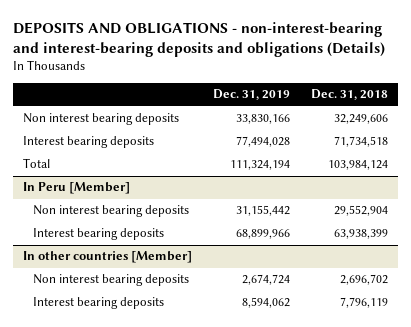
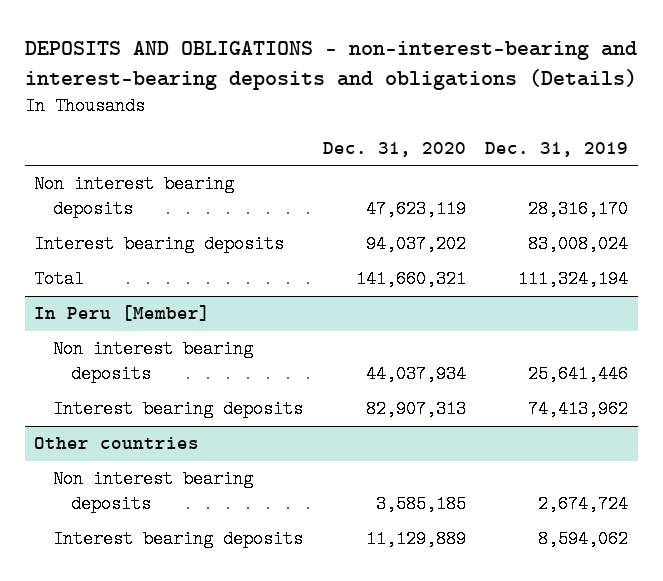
- | Dec. 31, 2019 | Dec. 31, 2018
+ | Dec. 31, 2020 | Dec. 31, 2019
- Non interest bearing deposits | 33,830,166 | 32,249,606
- Interest bearing deposits | 77,494,028 | 71,734,518
+ Non interest bearing deposits | 47,623,119 | 28,316,170
+ Interest bearing deposits | 94,037,202 | 83,008,024
@ In Peru [Member]
- Non interest bearing deposits | 31,155,442 | 29,552,904
- Interest bearing deposits | 68,899,966 | 63,938,399
- In other countries [Member]
@ In Peru [Member]
+ Non interest bearing deposits | 44,037,934 | 25,641,446
+ Interest bearing deposits | 82,907,313 | 74,413,962
+ Other countries

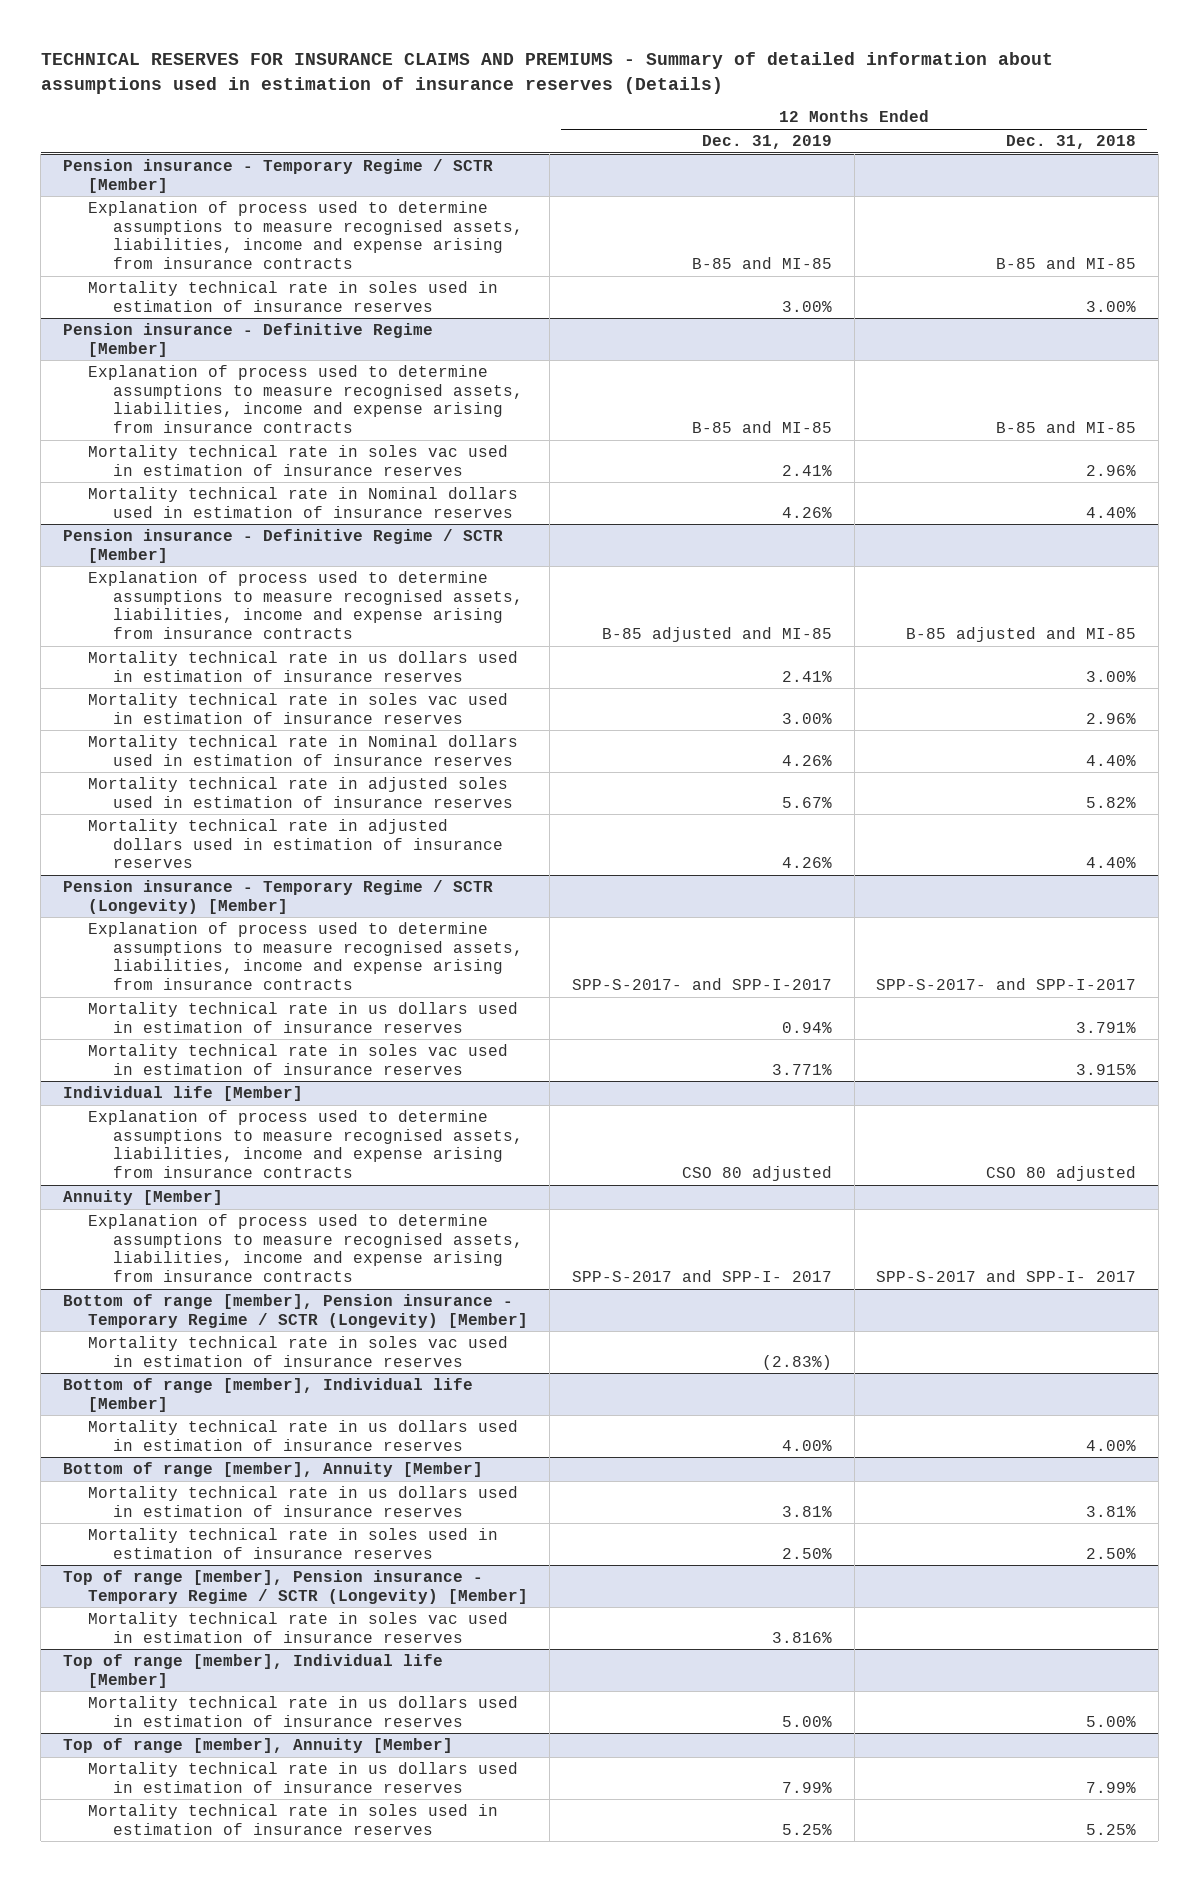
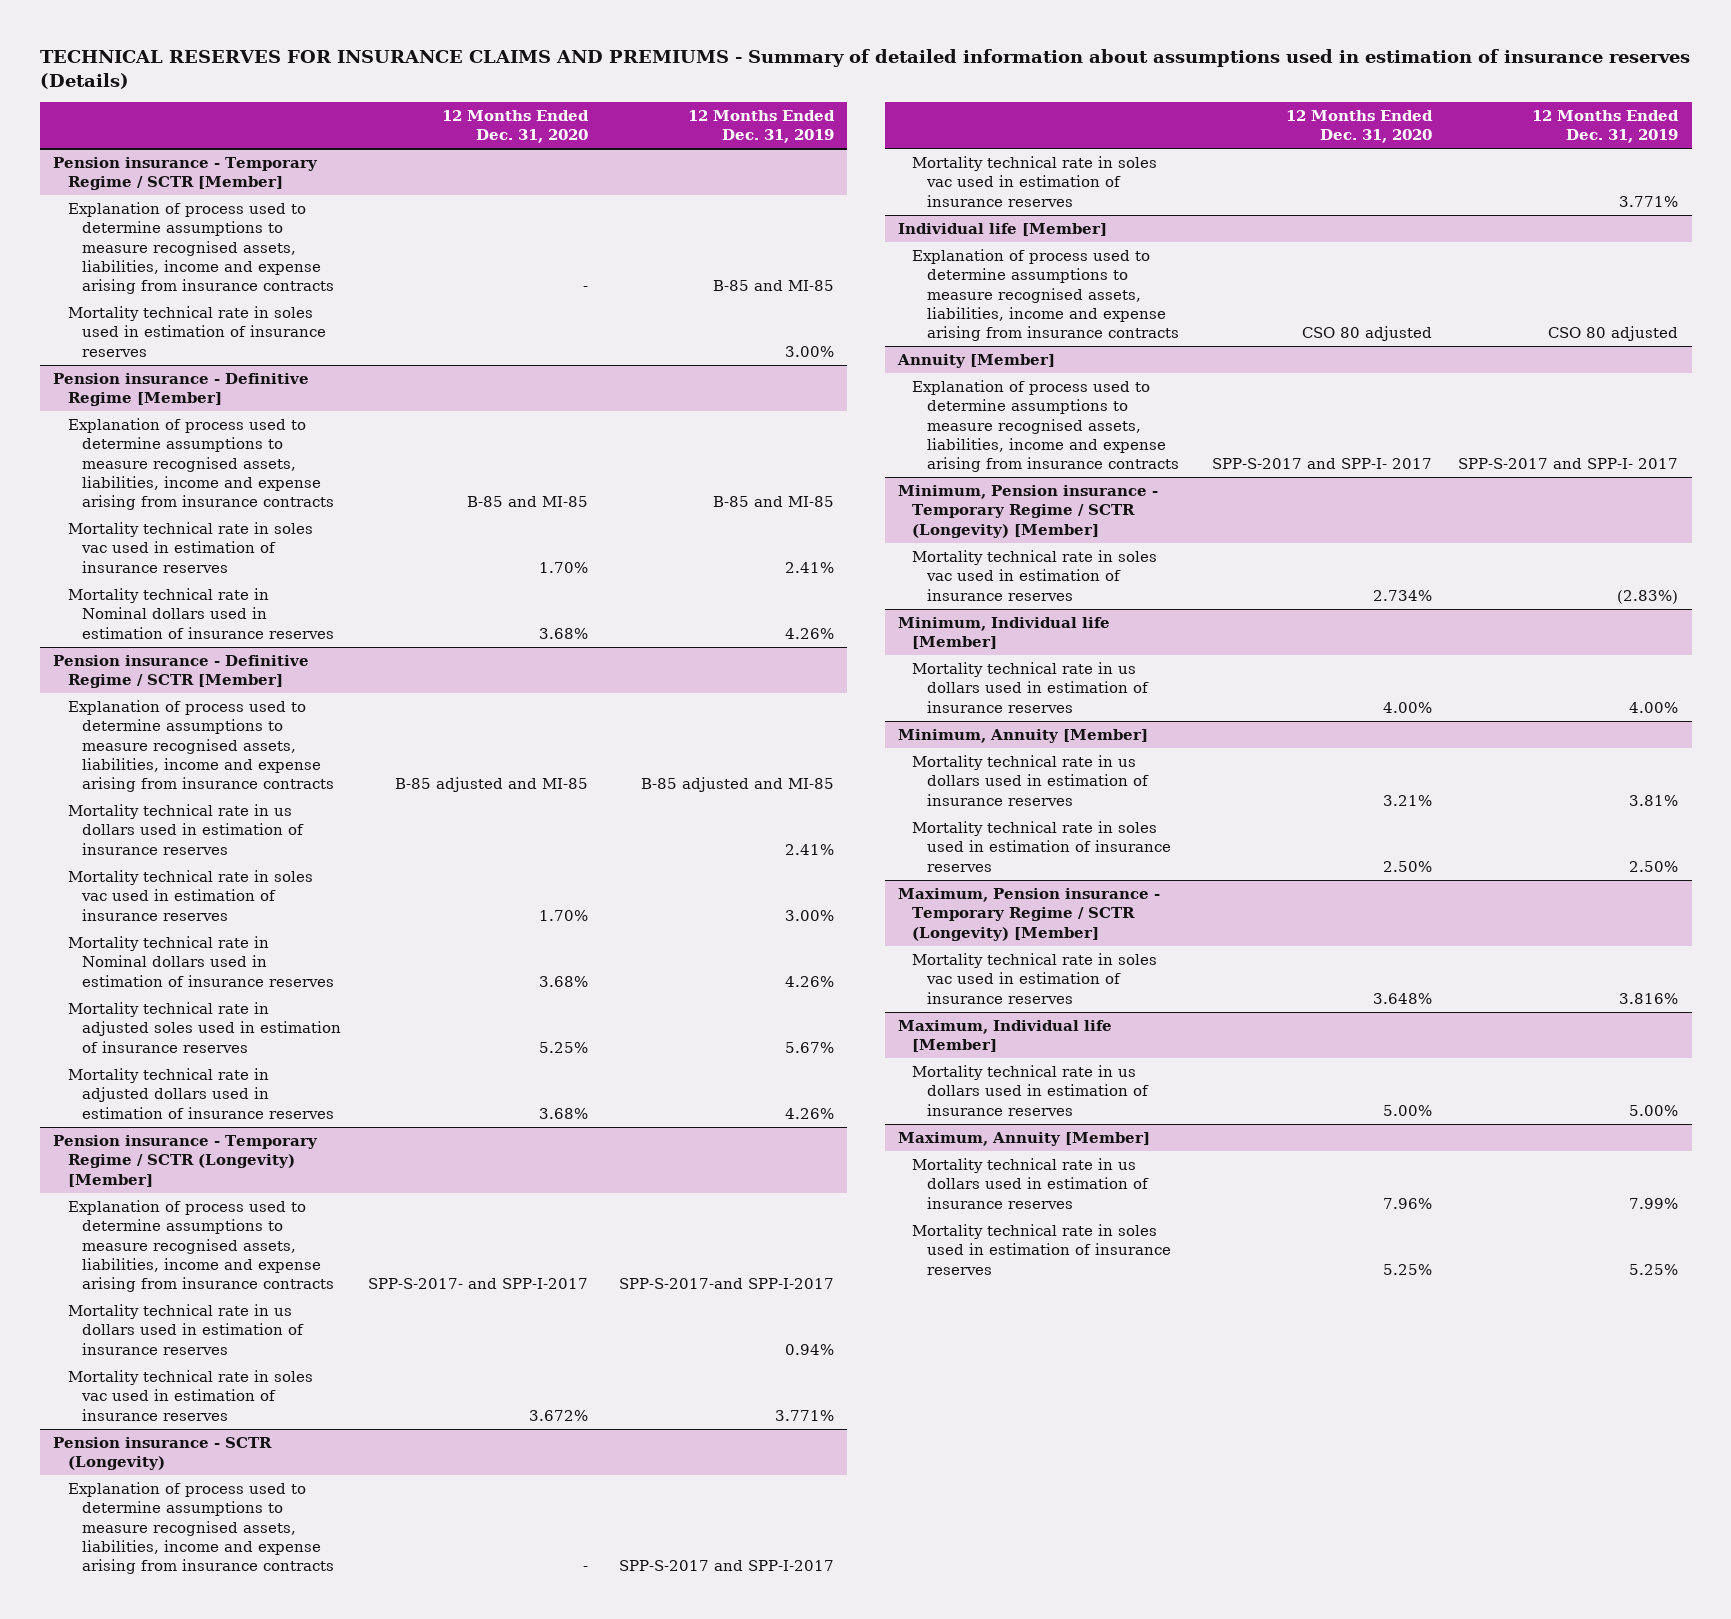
- | 12 Months Ended Dec. 31, 2019 | 12 Months Ended Dec. 31, 2018
+ | 12 Months Ended Dec. 31, 2020 | 12 Months Ended Dec. 31, 2019
@ Pension insurance - Temporary Regime / SCTR (Longevity) [Member]
- Explanation of process used to determine assumptions to measure recognised assets, liabilities, income and expense arising from insurance contracts | SPP-S-2017- and SPP-I-2017 | SPP-S-2017- and SPP-I-2017
+ Explanation of process used to determine assumptions to measure recognised assets, liabilities, income and expense arising from insurance contracts | SPP-S-2017- and SPP-I-2017 | SPP-S-2017-and SPP-I-2017
+ Pension insurance - SCTR (Longevity)
+ Explanation of process used to determine assumptions to measure recognised assets, liabilities, income and expense arising from insurance contracts | - | SPP-S-2017 and SPP-I-2017
+ Mortality technical rate in soles vac used in estimation of insurance reserves | | 3.771%
- Bottom of range [member], Pension insurance - Temporary Regime / SCTR (Longevity) [Member]
+ Minimum, Pension insurance - Temporary Regime / SCTR (Longevity) [Member]
- Bottom of range [member], Individual life [Member]
+ Minimum, Individual life [Member]
- Bottom of range [member], Annuity [Member]
+ Minimum, Annuity [Member]
- Top of range [member], Pension insurance - Temporary Regime / SCTR (Longevity) [Member]
+ Maximum, Pension insurance - Temporary Regime / SCTR (Longevity) [Member]
- Top of range [member], Individual life [Member]
+ Maximum, Individual life [Member]
- Top of range [member], Annuity [Member]
+ Maximum, Annuity [Member]

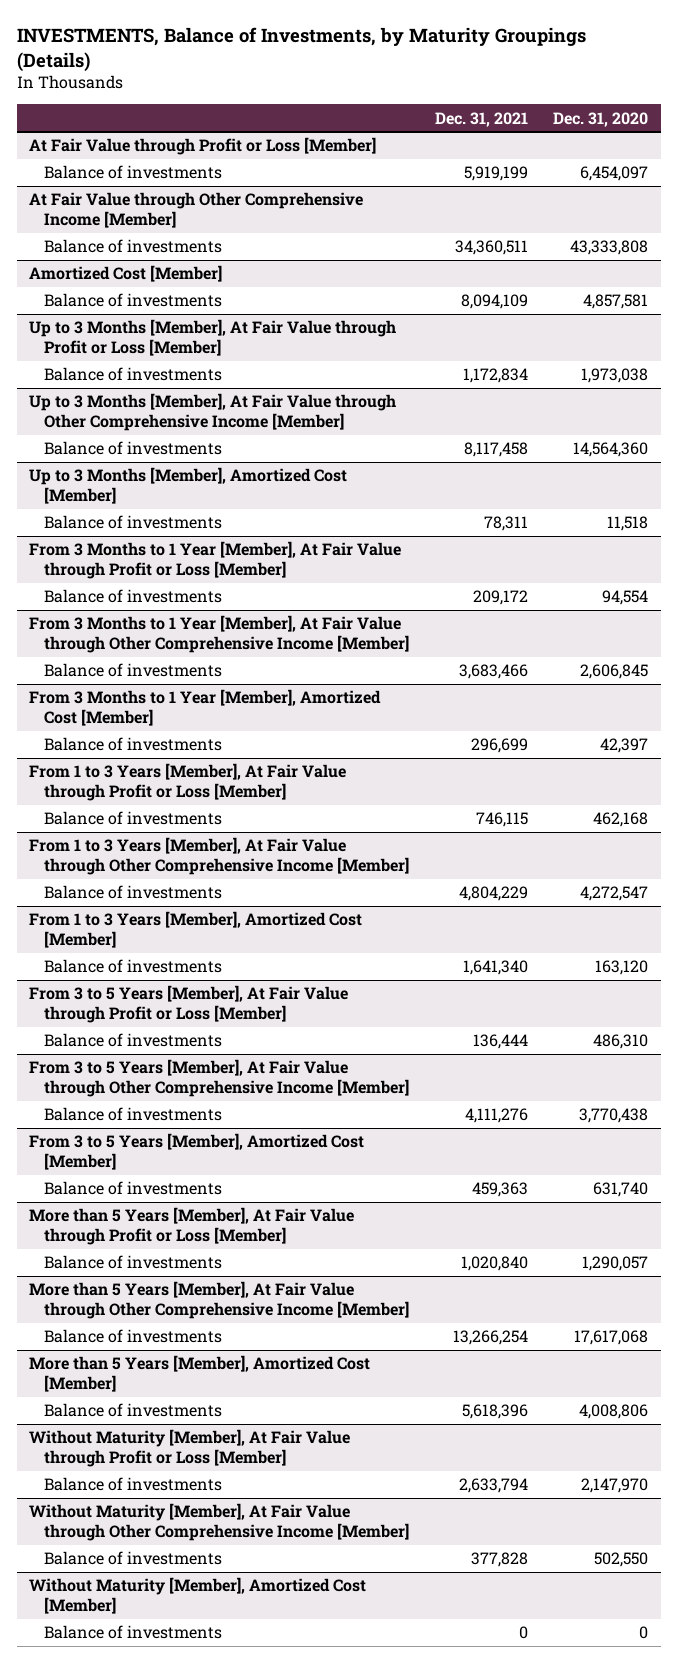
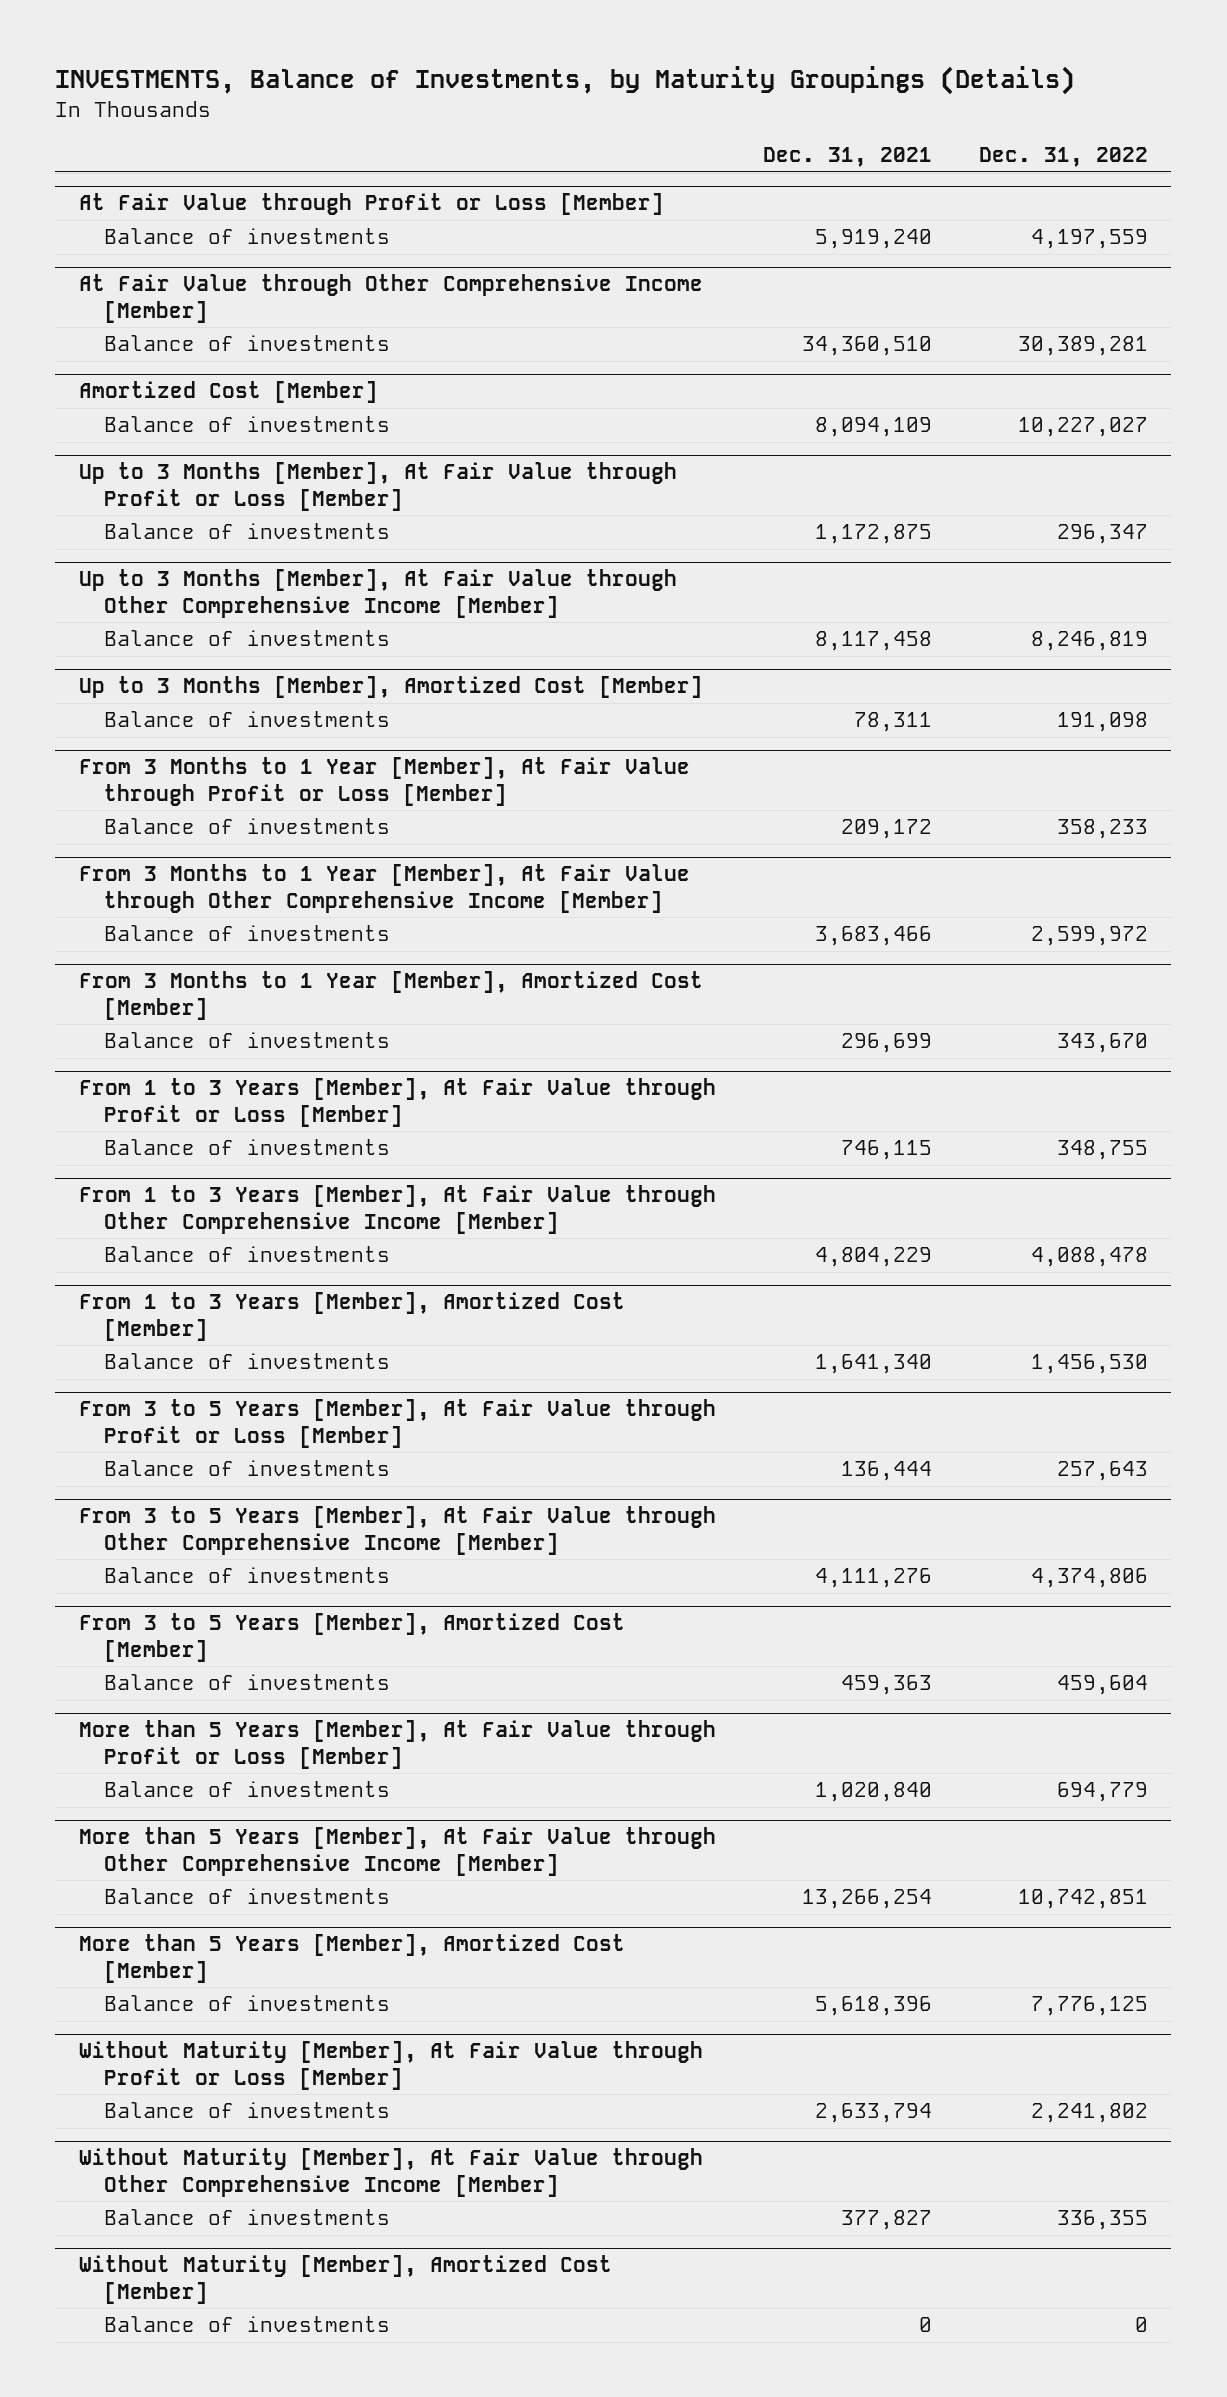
- | Dec. 31, 2021 | Dec. 31, 2020
+ | Dec. 31, 2021 | Dec. 31, 2022
@ At Fair Value through Profit or Loss [Member]
- Balance of investments | 5,919,199 | 6,454,097
+ Balance of investments | 5,919,240 | 4,197,559
@ At Fair Value through Other Comprehensive Income [Member]
- Balance of investments | 34,360,511 | 43,333,808
+ Balance of investments | 34,360,510 | 30,389,281
@ Up to 3 Months [Member], At Fair Value through Profit or Loss [Member]
- Balance of investments | 1,172,834 | 1,973,038
+ Balance of investments | 1,172,875 | 296,347
@ Without Maturity [Member], At Fair Value through Other Comprehensive Income [Member]
- Balance of investments | 377,828 | 502,550
+ Balance of investments | 377,827 | 336,355

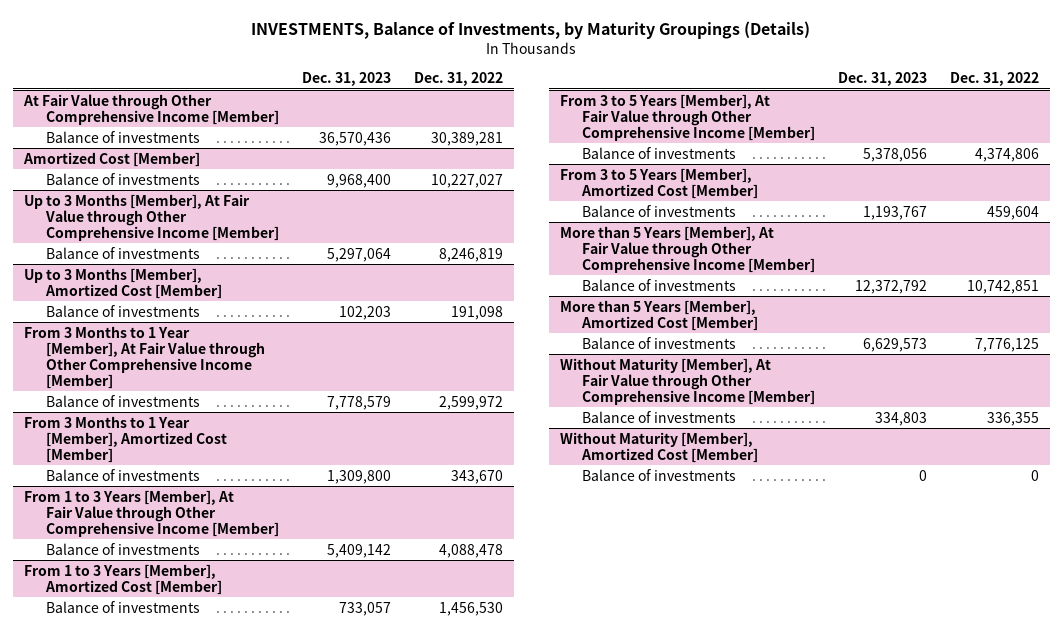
- | Dec. 31, 2021 | Dec. 31, 2022
+ | Dec. 31, 2023 | Dec. 31, 2022
- At Fair Value through Profit or Loss [Member]
- Balance of investments | 5,919,240 | 4,197,559
- Up to 3 Months [Member], At Fair Value through Profit or Loss [Member]
- Balance of investments | 1,172,875 | 296,347
- From 3 Months to 1 Year [Member], At Fair Value through Profit or Loss [Member]
- Balance of investments | 209,172 | 358,233
- From 1 to 3 Years [Member], At Fair Value through Profit or Loss [Member]
- Balance of investments | 746,115 | 348,755
- From 3 to 5 Years [Member], At Fair Value through Profit or Loss [Member]
- Balance of investments | 136,444 | 257,643
- More than 5 Years [Member], At Fair Value through Profit or Loss [Member]
- Balance of investments | 1,020,840 | 694,779
- Without Maturity [Member], At Fair Value through Profit or Loss [Member]
- Balance of investments | 2,633,794 | 2,241,802

